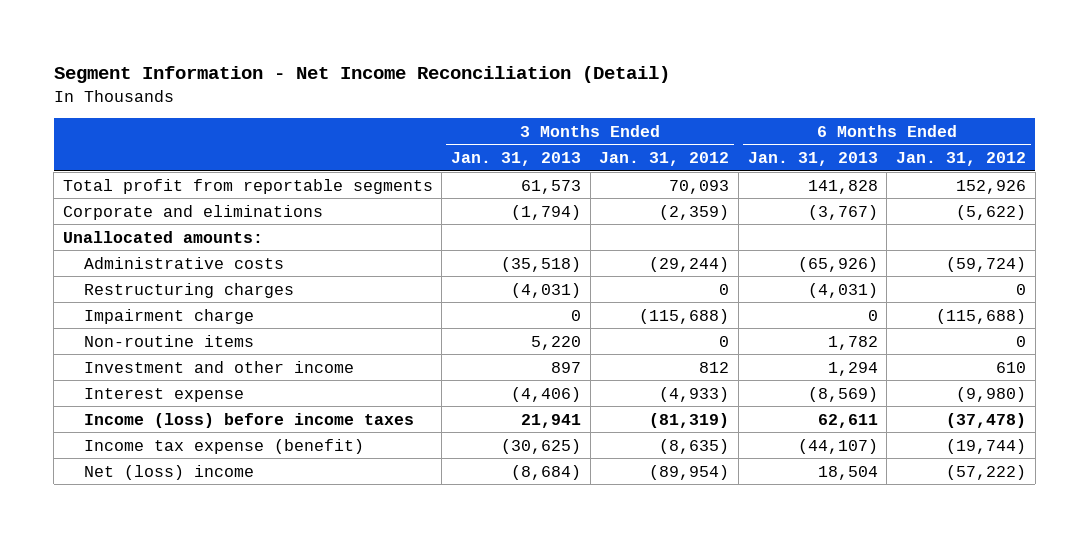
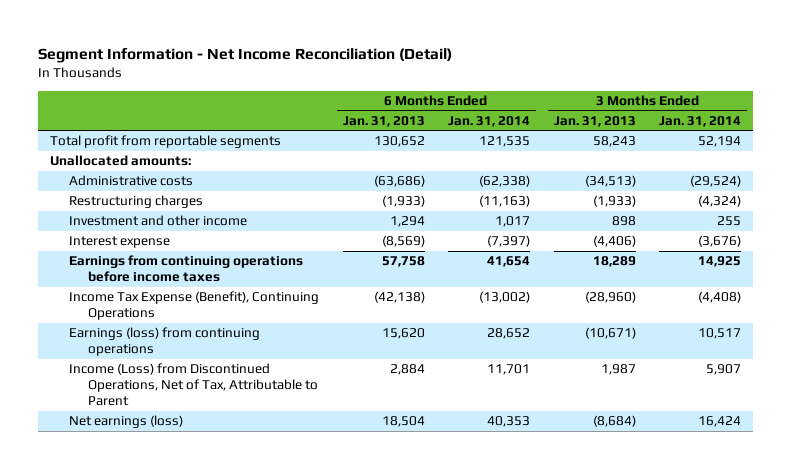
- | 3 Months Ended Jan. 31, 2013 | 3 Months Ended Jan. 31, 2012 | 6 Months Ended Jan. 31, 2013 | 6 Months Ended Jan. 31, 2012
+ | 6 Months Ended Jan. 31, 2013 | 6 Months Ended Jan. 31, 2014 | 3 Months Ended Jan. 31, 2013 | 3 Months Ended Jan. 31, 2014
- Total profit from reportable segments | 61,573 | 70,093 | 141,828 | 152,926
- Corporate and eliminations | (1,794) | (2,359) | (3,767) | (5,622)
+ Total profit from reportable segments | 130,652 | 121,535 | 58,243 | 52,194
- Administrative costs | (35,518) | (29,244) | (65,926) | (59,724)
- Restructuring charges | (4,031) | 0 | (4,031) | 0
- Impairment charge | 0 | (115,688) | 0 | (115,688)
- Non-routine items | 5,220 | 0 | 1,782 | 0
- Investment and other income | 897 | 812 | 1,294 | 610
+ Administrative costs | (63,686) | (62,338) | (34,513) | (29,524)
+ Restructuring charges | (1,933) | (11,163) | (1,933) | (4,324)
+ Investment and other income | 1,294 | 1,017 | 898 | 255
- Income (loss) before income taxes | 21,941 | (81,319) | 62,611 | (37,478)
- Income tax expense (benefit) | (30,625) | (8,635) | (44,107) | (19,744)
- Net (loss) income | (8,684) | (89,954) | 18,504 | (57,222)
+ Earnings from continuing operations before income taxes | 57,758 | 41,654 | 18,289 | 14,925
+ Income Tax Expense (Benefit), Continuing Operations | (42,138) | (13,002) | (28,960) | (4,408)
+ Earnings (loss) from continuing operations | 15,620 | 28,652 | (10,671) | 10,517
+ Income (Loss) from Discontinued Operations, Net of Tax, Attributable to Parent | 2,884 | 11,701 | 1,987 | 5,907
+ Net earnings (loss) | 18,504 | 40,353 | (8,684) | 16,424

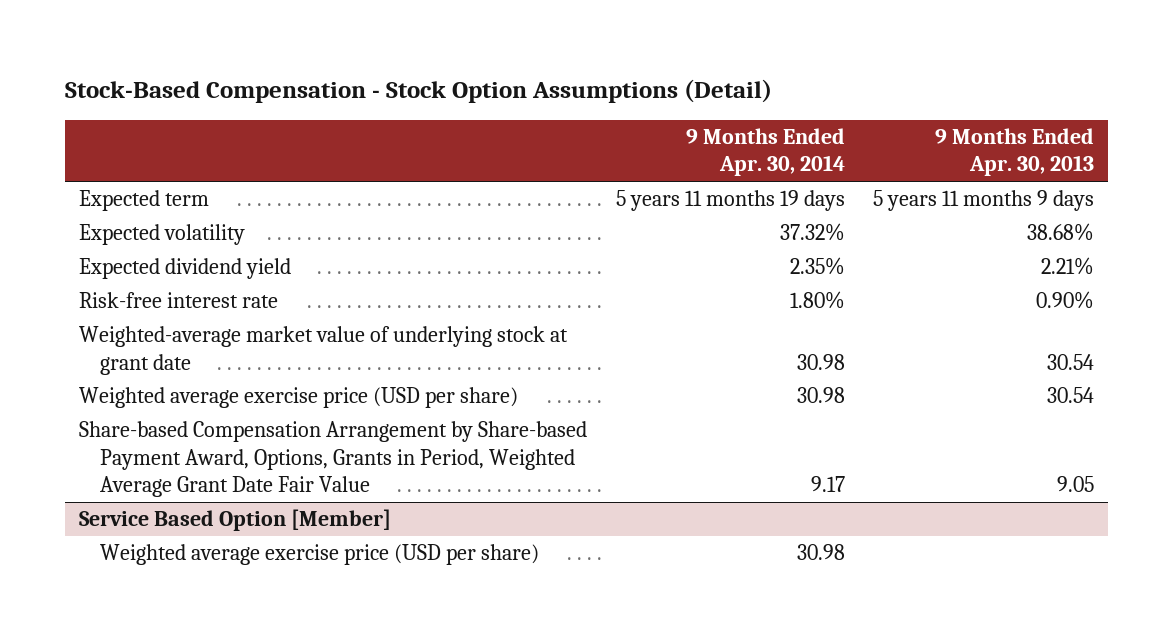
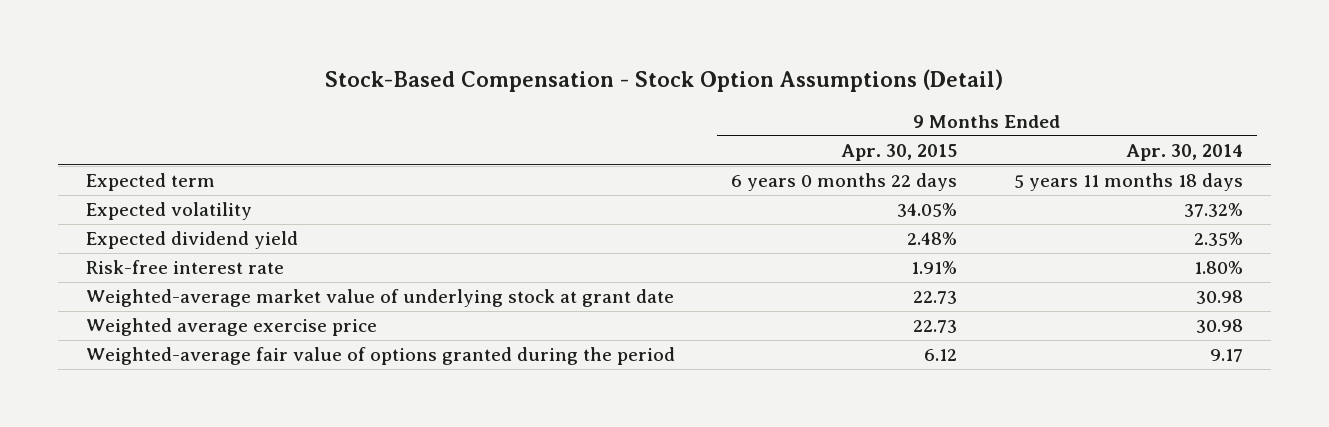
- | 9 Months Ended Apr. 30, 2014 | 9 Months Ended Apr. 30, 2013
+ | 9 Months Ended Apr. 30, 2015 | 9 Months Ended Apr. 30, 2014
- Expected term | 5 years 11 months 19 days | 5 years 11 months 9 days
+ Expected term | 6 years 0 months 22 days | 5 years 11 months 18 days
- Weighted average exercise price (USD per share) | 30.98 | 30.54
- Share-based Compensation Arrangement by Share-based Payment Award, Options, Grants in Period, Weighted Average Grant Date Fair Value | 9.17 | 9.05
- Service Based Option [Member]
- Weighted average exercise price (USD per share) | 30.98 |
+ Weighted average exercise price | 22.73 | 30.98
+ Weighted-average fair value of options granted during the period | 6.12 | 9.17

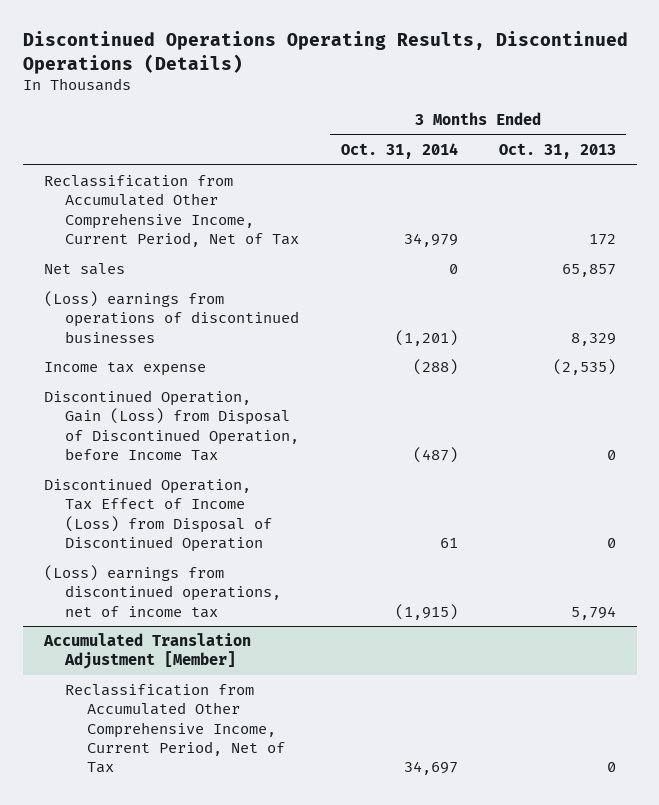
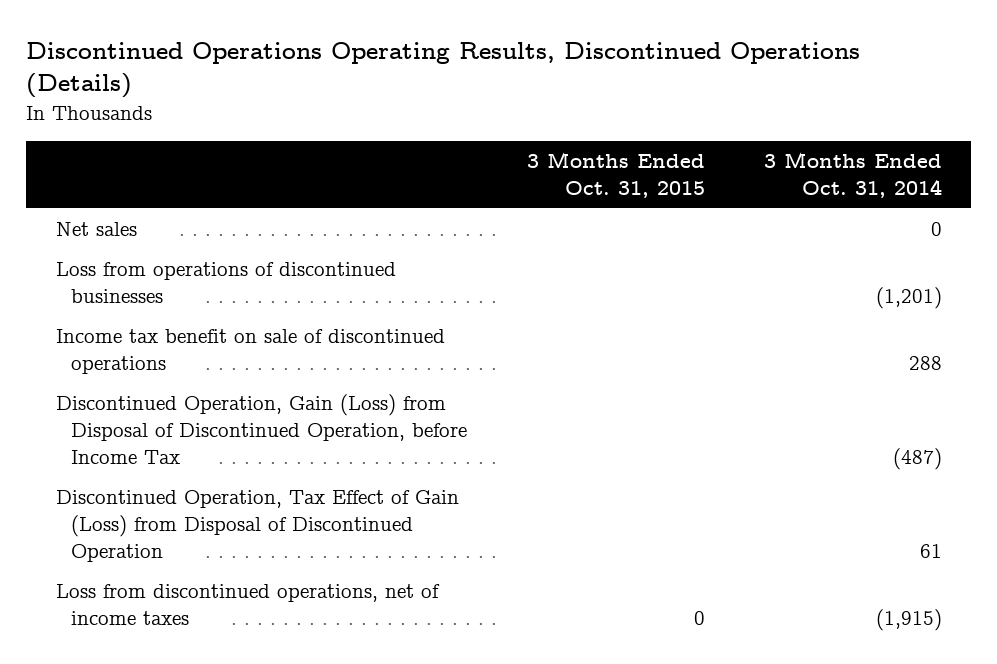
- | 3 Months Ended Oct. 31, 2014 | 3 Months Ended Oct. 31, 2013
+ | 3 Months Ended Oct. 31, 2015 | 3 Months Ended Oct. 31, 2014
- Reclassification from Accumulated Other Comprehensive Income, Current Period, Net of Tax | 34,979 | 172
- (Loss) earnings from operations of discontinued businesses | (1,201) | 8,329
- Income tax expense | (288) | (2,535)
+ Loss from operations of discontinued businesses | | (1,201)
+ Income tax benefit on sale of discontinued operations | | 288
- Discontinued Operation, Tax Effect of Income (Loss) from Disposal of Discontinued Operation | 61 | 0
- (Loss) earnings from discontinued operations, net of income tax | (1,915) | 5,794
- Accumulated Translation Adjustment [Member]
- Reclassification from Accumulated Other Comprehensive Income, Current Period, Net of Tax | 34,697 | 0
+ Discontinued Operation, Tax Effect of Gain (Loss) from Disposal of Discontinued Operation | | 61
+ Loss from discontinued operations, net of income taxes | 0 | (1,915)

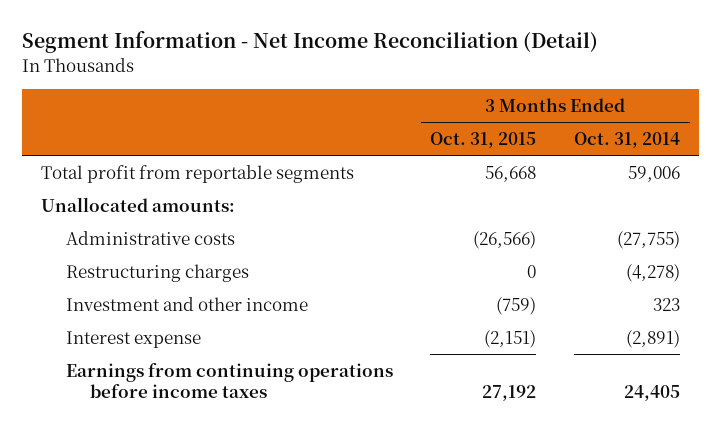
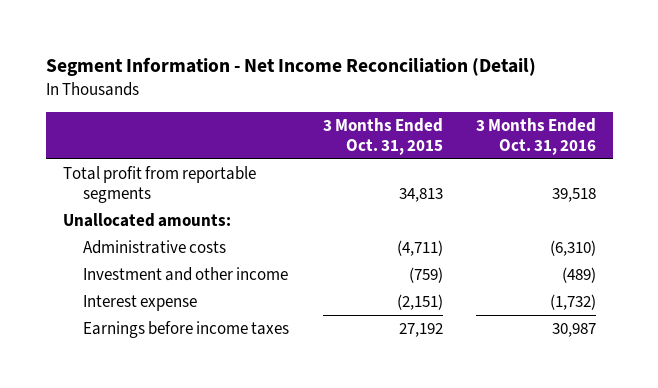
- | 3 Months Ended Oct. 31, 2015 | 3 Months Ended Oct. 31, 2014
+ | 3 Months Ended Oct. 31, 2015 | 3 Months Ended Oct. 31, 2016
- Total profit from reportable segments | 56,668 | 59,006
+ Total profit from reportable segments | 34,813 | 39,518
- Administrative costs | (26,566) | (27,755)
- Restructuring charges | 0 | (4,278)
+ Administrative costs | (4,711) | (6,310)
- Earnings from continuing operations before income taxes | 27,192 | 24,405
+ Earnings before income taxes | 27,192 | 30,987

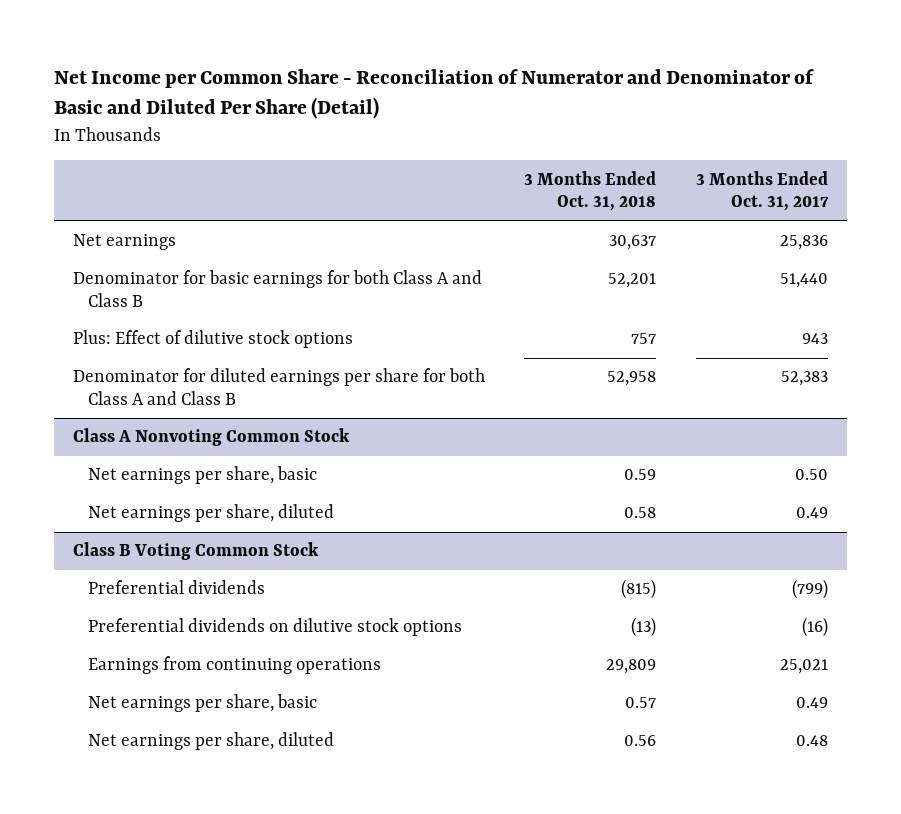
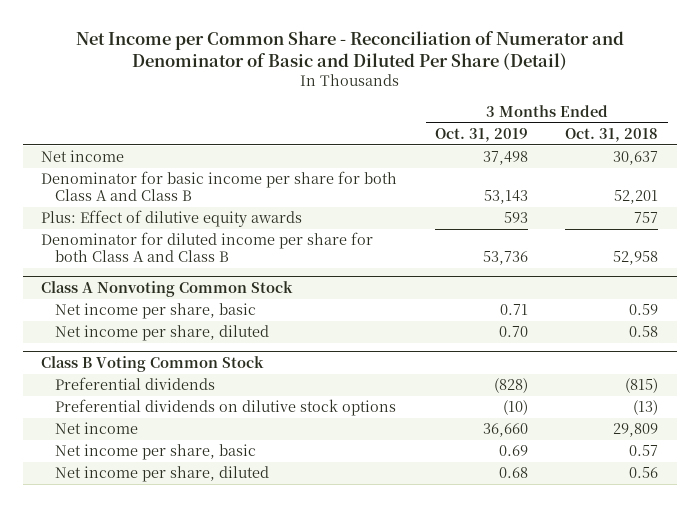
- | 3 Months Ended Oct. 31, 2018 | 3 Months Ended Oct. 31, 2017
+ | 3 Months Ended Oct. 31, 2019 | 3 Months Ended Oct. 31, 2018
- Net earnings | 30,637 | 25,836
- Denominator for basic earnings for both Class A and Class B | 52,201 | 51,440
- Plus: Effect of dilutive stock options | 757 | 943
- Denominator for diluted earnings per share for both Class A and Class B | 52,958 | 52,383
+ Net income | 37,498 | 30,637
+ Denominator for basic income per share for both Class A and Class B | 53,143 | 52,201
+ Plus: Effect of dilutive equity awards | 593 | 757
+ Denominator for diluted income per share for both Class A and Class B | 53,736 | 52,958
@ Class A Nonvoting Common Stock
- Net earnings per share, basic | 0.59 | 0.50
- Net earnings per share, diluted | 0.58 | 0.49
+ Net income per share, basic | 0.71 | 0.59
+ Net income per share, diluted | 0.70 | 0.58
@ Class B Voting Common Stock
- Earnings from continuing operations | 29,809 | 25,021
- Net earnings per share, basic | 0.57 | 0.49
- Net earnings per share, diluted | 0.56 | 0.48
+ Net income | 36,660 | 29,809
+ Net income per share, basic | 0.69 | 0.57
+ Net income per share, diluted | 0.68 | 0.56

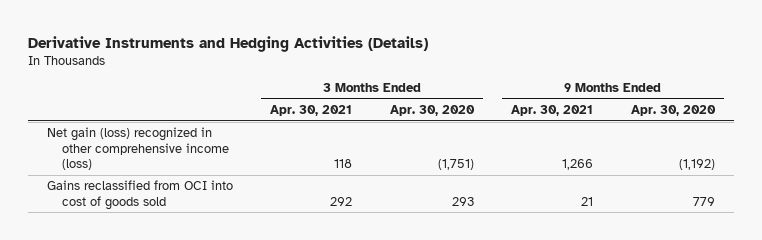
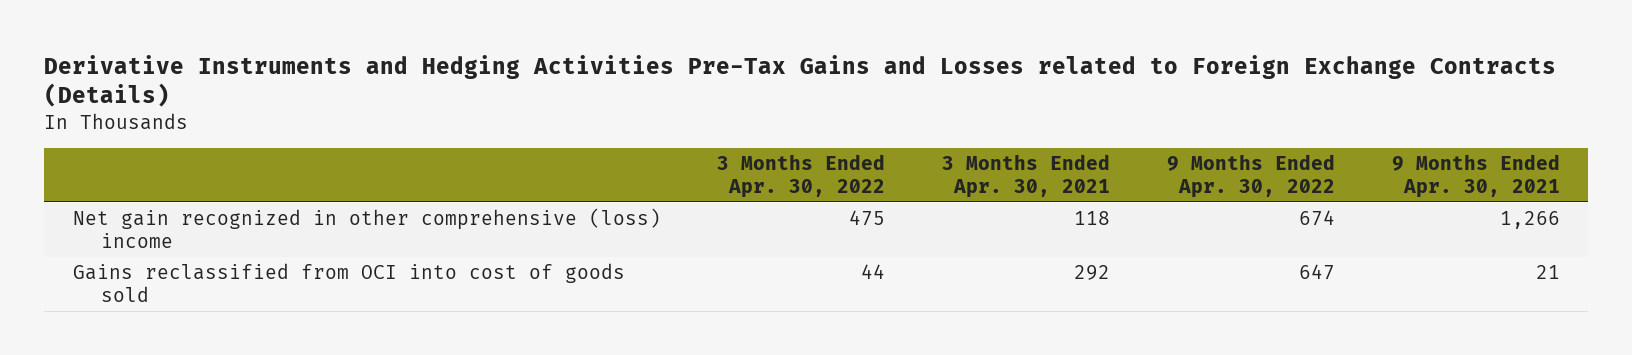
- Derivative Instruments and Hedging Activities (Details)
+ Derivative Instruments and Hedging Activities Pre-Tax Gains and Losses related to Foreign Exchange Contracts (Details)
- | 3 Months Ended Apr. 30, 2021 | 3 Months Ended Apr. 30, 2020 | 9 Months Ended Apr. 30, 2021 | 9 Months Ended Apr. 30, 2020
+ | 3 Months Ended Apr. 30, 2022 | 3 Months Ended Apr. 30, 2021 | 9 Months Ended Apr. 30, 2022 | 9 Months Ended Apr. 30, 2021
- Net gain (loss) recognized in other comprehensive income (loss) | 118 | (1,751) | 1,266 | (1,192)
+ Net gain recognized in other comprehensive (loss) income | 475 | 118 | 674 | 1,266

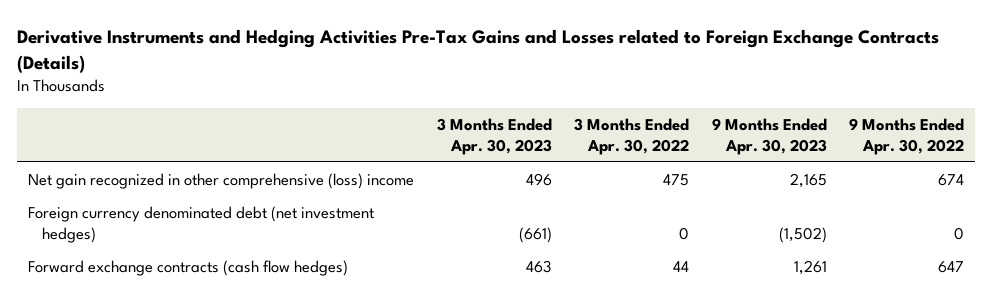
- | 3 Months Ended Apr. 30, 2022 | 3 Months Ended Apr. 30, 2021 | 9 Months Ended Apr. 30, 2022 | 9 Months Ended Apr. 30, 2021
+ | 3 Months Ended Apr. 30, 2023 | 3 Months Ended Apr. 30, 2022 | 9 Months Ended Apr. 30, 2023 | 9 Months Ended Apr. 30, 2022
- Gains reclassified from OCI into cost of goods sold | 44 | 292 | 647 | 21
+ Foreign currency denominated debt (net investment hedges) | (661) | 0 | (1,502) | 0
+ Forward exchange contracts (cash flow hedges) | 463 | 44 | 1,261 | 647

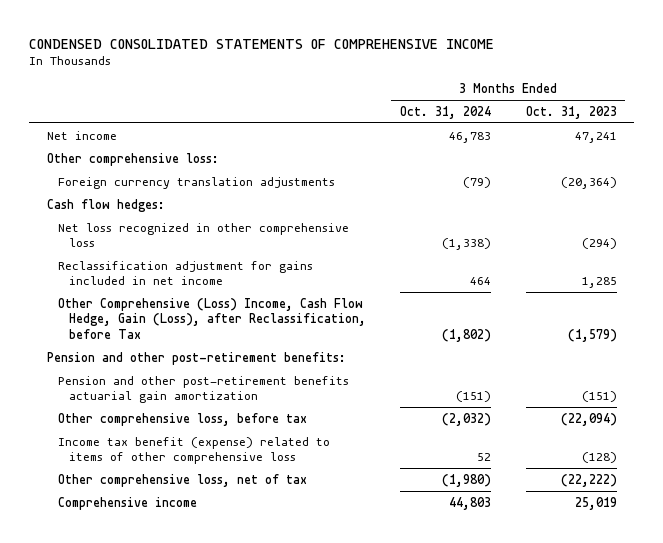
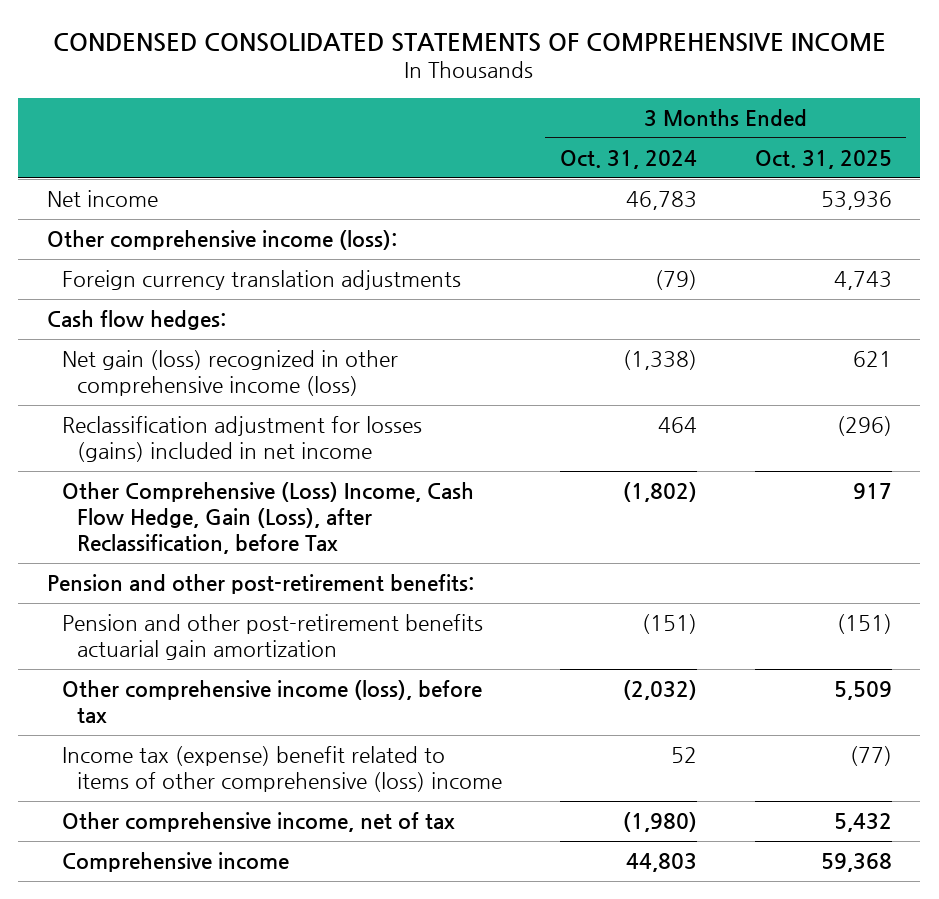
- | 3 Months Ended Oct. 31, 2024 | 3 Months Ended Oct. 31, 2023
+ | 3 Months Ended Oct. 31, 2024 | 3 Months Ended Oct. 31, 2025
- Other comprehensive loss:
+ Other comprehensive income (loss):
- Net loss recognized in other comprehensive loss | (1,338) | (294)
- Reclassification adjustment for gains included in net income | 464 | 1,285
+ Net gain (loss) recognized in other comprehensive income (loss) | (1,338) | 621
+ Reclassification adjustment for losses (gains) included in net income | 464 | (296)
- Other comprehensive loss, before tax | (2,032) | (22,094)
- Income tax benefit (expense) related to items of other comprehensive loss | 52 | (128)
- Other comprehensive loss, net of tax | (1,980) | (22,222)
+ Other comprehensive income (loss), before tax | (2,032) | 5,509
+ Income tax (expense) benefit related to items of other comprehensive (loss) income | 52 | (77)
+ Other comprehensive income, net of tax | (1,980) | 5,432

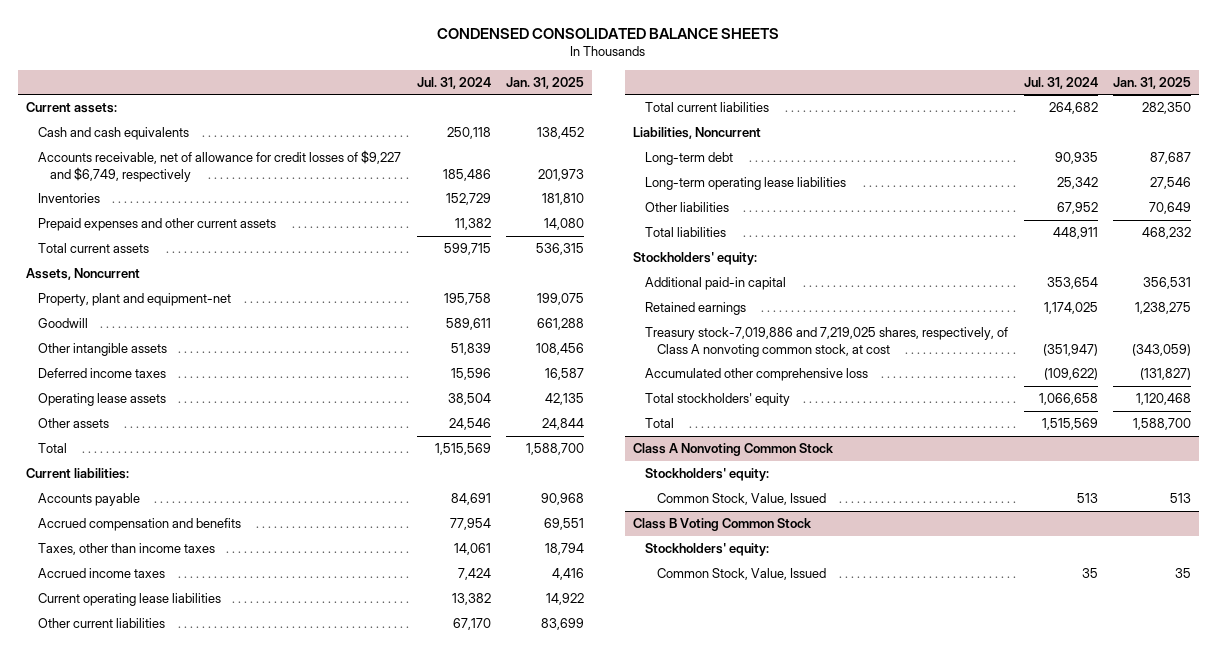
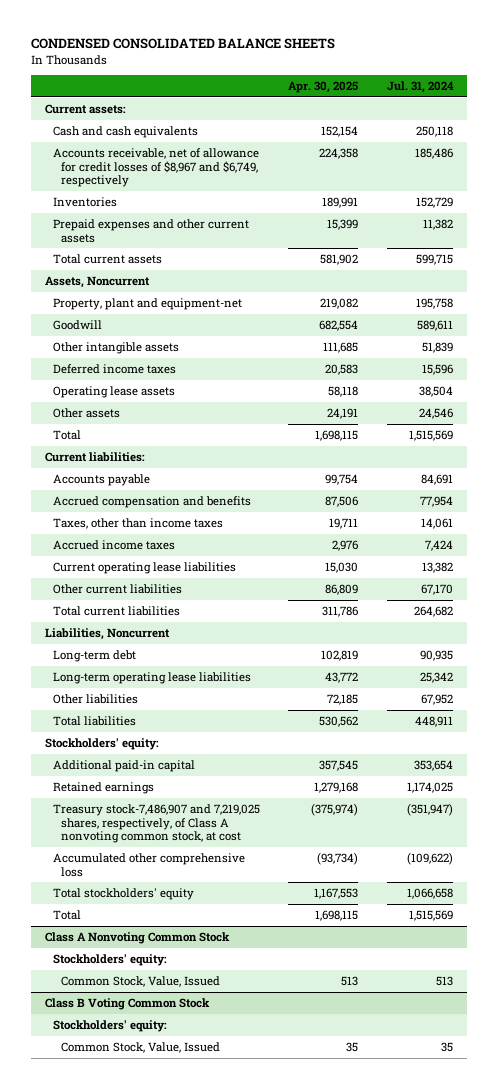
- | Jul. 31, 2024 | Jan. 31, 2025
+ | Apr. 30, 2025 | Jul. 31, 2024
- Accounts receivable, net of allowance for credit losses of $9,227 and $6,749, respectively | 185,486 | 201,973
+ Accounts receivable, net of allowance for credit losses of $8,967 and $6,749, respectively | 224,358 | 185,486
- Treasury stock-7,019,886 and 7,219,025 shares, respectively, of Class A nonvoting common stock, at cost | (351,947) | (343,059)
+ Treasury stock-7,486,907 and 7,219,025 shares, respectively, of Class A nonvoting common stock, at cost | (375,974) | (351,947)

